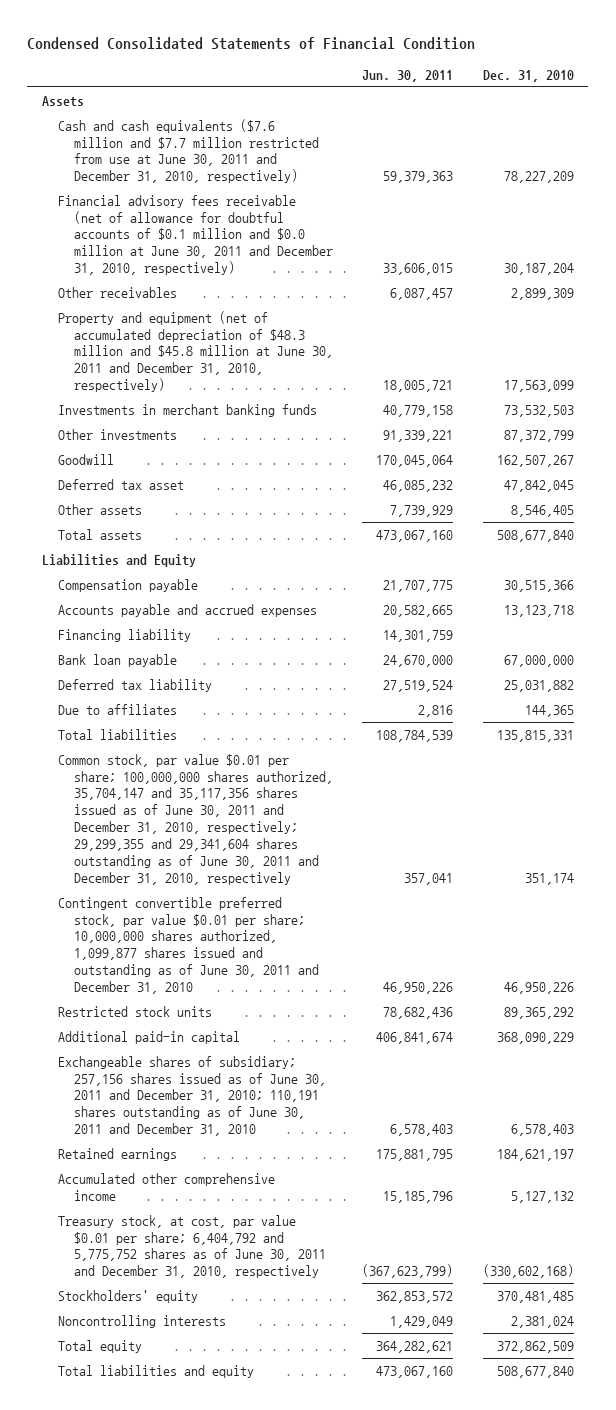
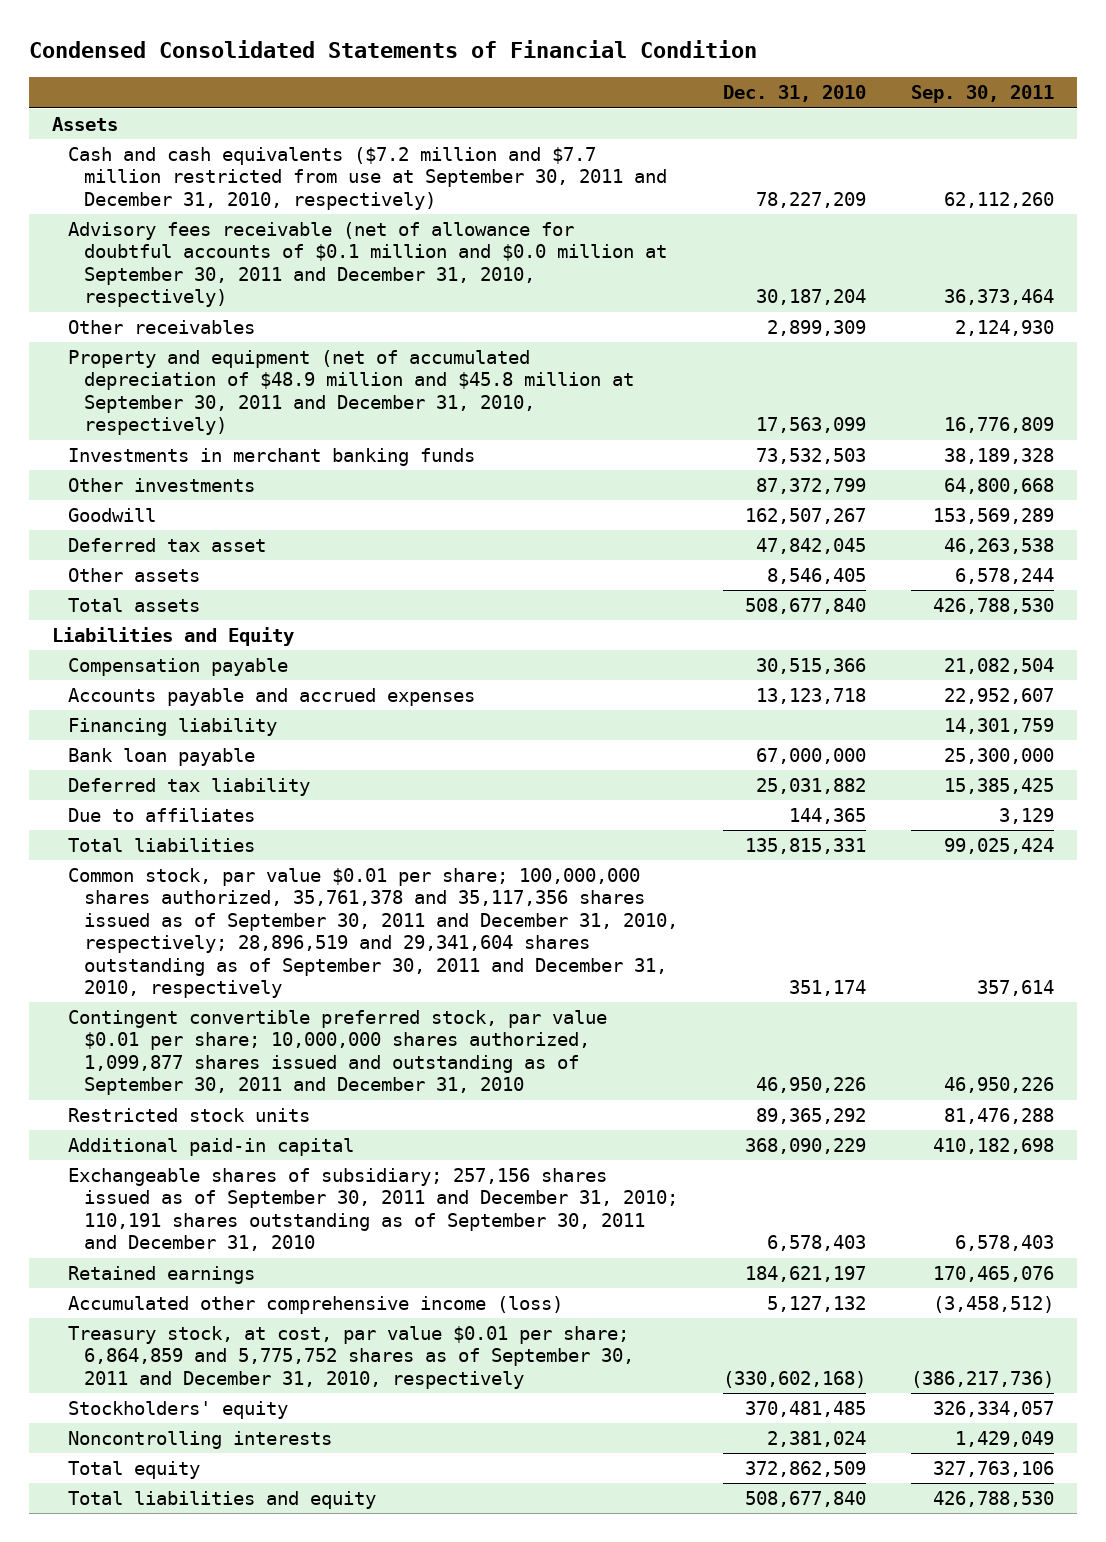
- | Jun. 30, 2011 | Dec. 31, 2010
+ | Dec. 31, 2010 | Sep. 30, 2011
- Cash and cash equivalents ($7.6 million and $7.7 million restricted from use at June 30, 2011 and December 31, 2010, respectively) | 59,379,363 | 78,227,209
- Financial advisory fees receivable (net of allowance for doubtful accounts of $0.1 million and $0.0 million at June 30, 2011 and December 31, 2010, respectively) | 33,606,015 | 30,187,204
+ Cash and cash equivalents ($7.2 million and $7.7 million restricted from use at September 30, 2011 and December 31, 2010, respectively) | 78,227,209 | 62,112,260
+ Advisory fees receivable (net of allowance for doubtful accounts of $0.1 million and $0.0 million at September 30, 2011 and December 31, 2010, respectively) | 30,187,204 | 36,373,464
- Property and equipment (net of accumulated depreciation of $48.3 million and $45.8 million at June 30, 2011 and December 31, 2010, respectively) | 18,005,721 | 17,563,099
+ Property and equipment (net of accumulated depreciation of $48.9 million and $45.8 million at September 30, 2011 and December 31, 2010, respectively) | 17,563,099 | 16,776,809
- Common stock, par value $0.01 per share; 100,000,000 shares authorized, 35,704,147 and 35,117,356 shares issued as of June 30, 2011 and December 31, 2010, respectively; 29,299,355 and 29,341,604 shares outstanding as of June 30, 2011 and December 31, 2010, respectively | 357,041 | 351,174
- Contingent convertible preferred stock, par value $0.01 per share; 10,000,000 shares authorized, 1,099,877 shares issued and outstanding as of June 30, 2011 and December 31, 2010 | 46,950,226 | 46,950,226
+ Common stock, par value $0.01 per share; 100,000,000 shares authorized, 35,761,378 and 35,117,356 shares issued as of September 30, 2011 and December 31, 2010, respectively; 28,896,519 and 29,341,604 shares outstanding as of September 30, 2011 and December 31, 2010, respectively | 351,174 | 357,614
+ Contingent convertible preferred stock, par value $0.01 per share; 10,000,000 shares authorized, 1,099,877 shares issued and outstanding as of September 30, 2011 and December 31, 2010 | 46,950,226 | 46,950,226
- Exchangeable shares of subsidiary; 257,156 shares issued as of June 30, 2011 and December 31, 2010; 110,191 shares outstanding as of June 30, 2011 and December 31, 2010 | 6,578,403 | 6,578,403
+ Exchangeable shares of subsidiary; 257,156 shares issued as of September 30, 2011 and December 31, 2010; 110,191 shares outstanding as of September 30, 2011 and December 31, 2010 | 6,578,403 | 6,578,403
- Accumulated other comprehensive income | 15,185,796 | 5,127,132
- Treasury stock, at cost, par value $0.01 per share; 6,404,792 and 5,775,752 shares as of June 30, 2011 and December 31, 2010, respectively | (367,623,799) | (330,602,168)
+ Accumulated other comprehensive income (loss) | 5,127,132 | (3,458,512)
+ Treasury stock, at cost, par value $0.01 per share; 6,864,859 and 5,775,752 shares as of September 30, 2011 and December 31, 2010, respectively | (330,602,168) | (386,217,736)

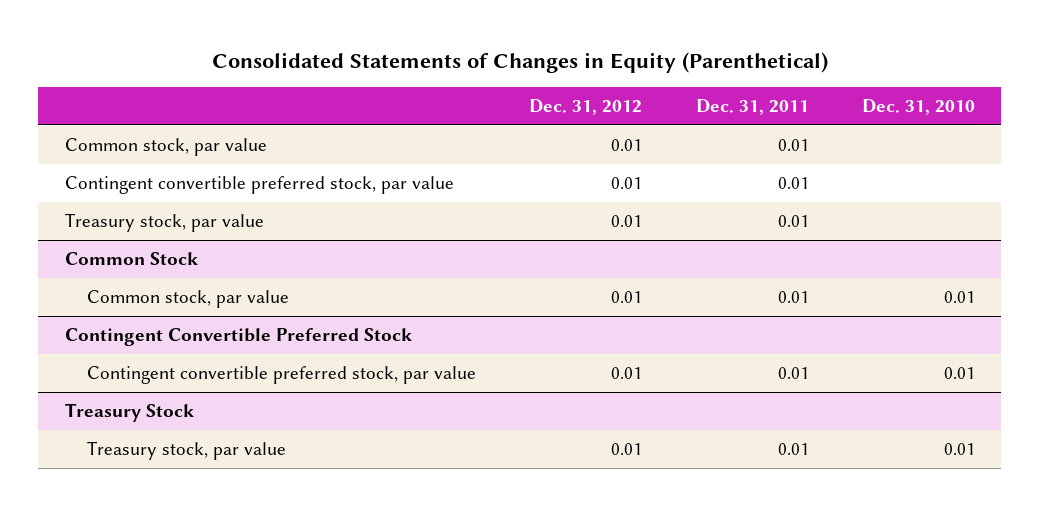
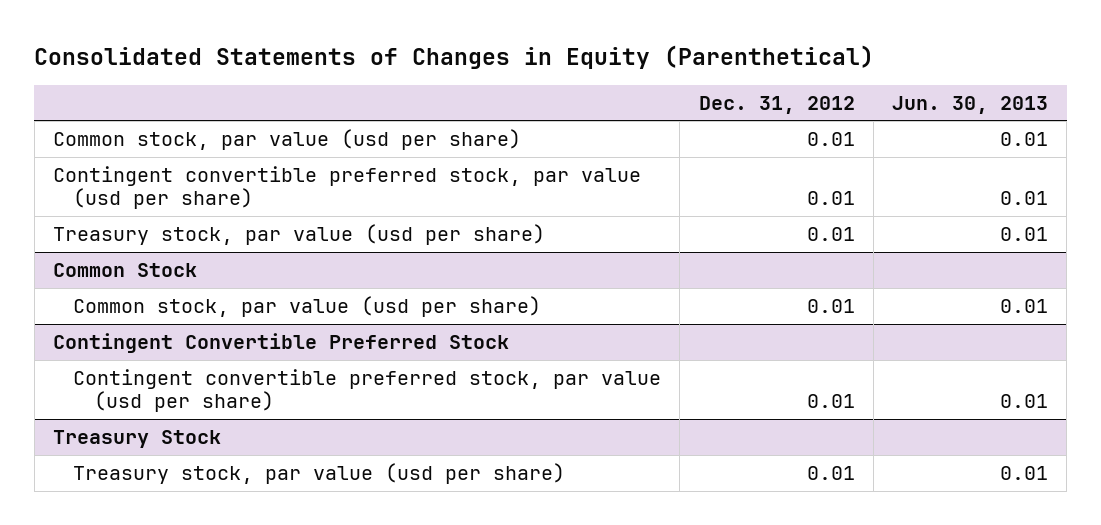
- | Dec. 31, 2012 | Dec. 31, 2011 | Dec. 31, 2010
+ | Dec. 31, 2012 | Jun. 30, 2013
- Common stock, par value | 0.01 | 0.01 |
- Contingent convertible preferred stock, par value | 0.01 | 0.01 |
- Treasury stock, par value | 0.01 | 0.01 |
+ Common stock, par value (usd per share) | 0.01 | 0.01
+ Contingent convertible preferred stock, par value (usd per share) | 0.01 | 0.01
+ Treasury stock, par value (usd per share) | 0.01 | 0.01
@ Common Stock
- Common stock, par value | 0.01 | 0.01 | 0.01
+ Common stock, par value (usd per share) | 0.01 | 0.01
@ Contingent Convertible Preferred Stock
- Contingent convertible preferred stock, par value | 0.01 | 0.01 | 0.01
+ Contingent convertible preferred stock, par value (usd per share) | 0.01 | 0.01
@ Treasury Stock
- Treasury stock, par value | 0.01 | 0.01 | 0.01
+ Treasury stock, par value (usd per share) | 0.01 | 0.01

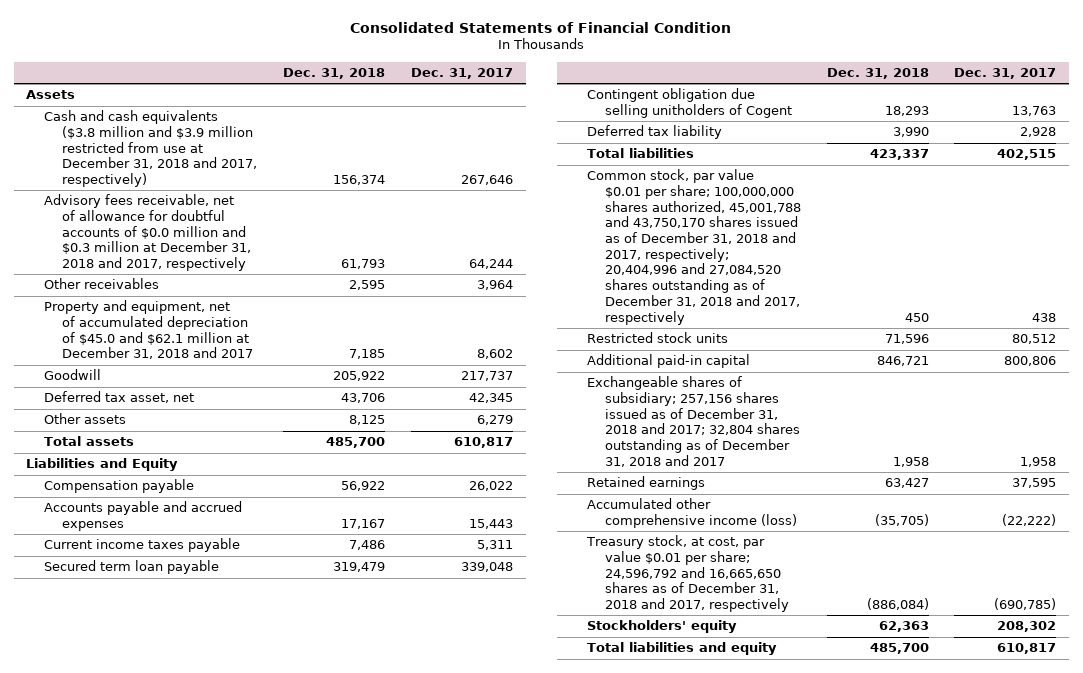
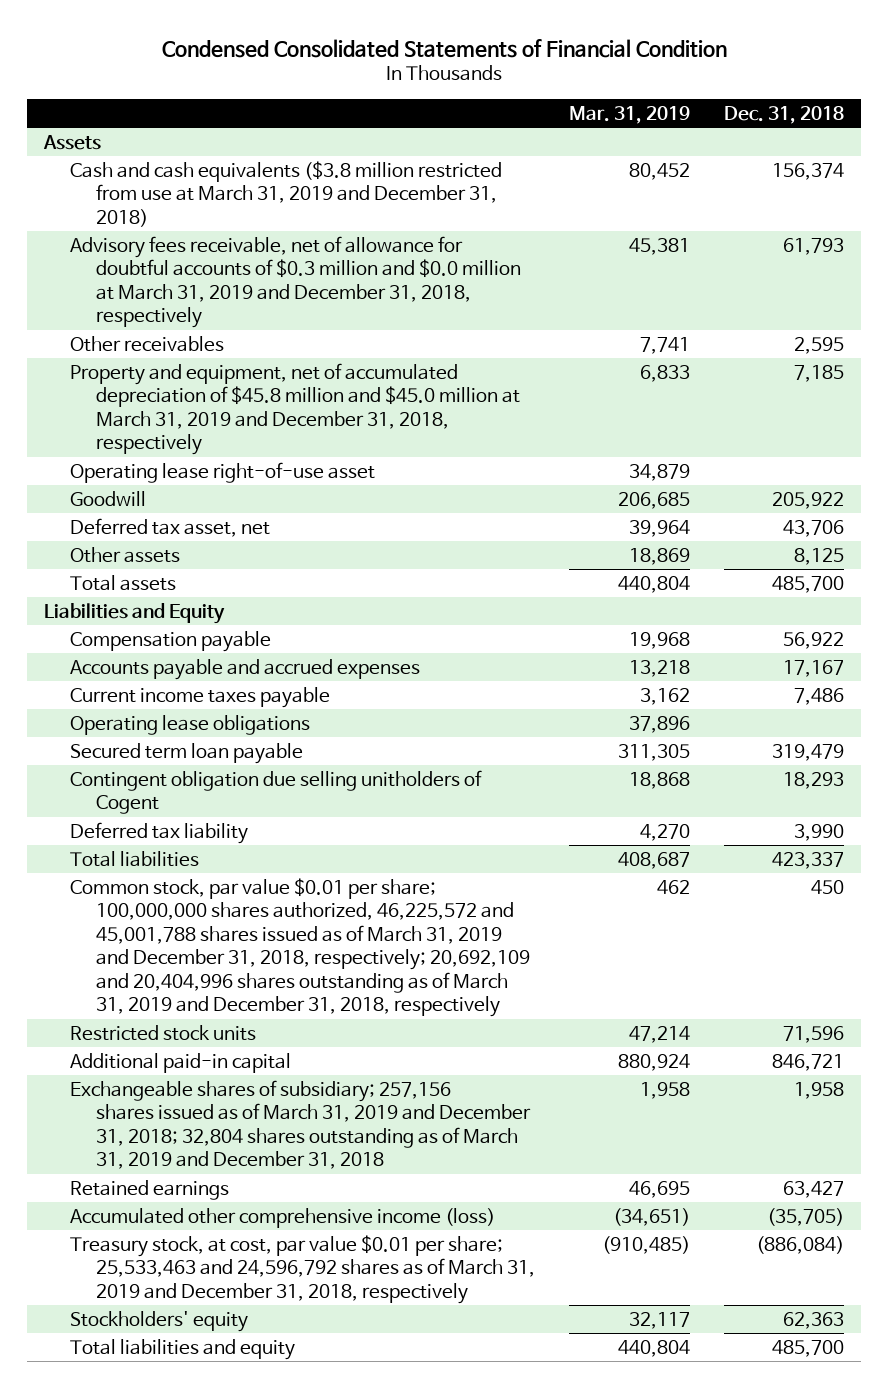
- Consolidated Statements of Financial Condition
+ Condensed Consolidated Statements of Financial Condition
- | Dec. 31, 2018 | Dec. 31, 2017
+ | Mar. 31, 2019 | Dec. 31, 2018
- Cash and cash equivalents ($3.8 million and $3.9 million restricted from use at December 31, 2018 and 2017, respectively) | 156,374 | 267,646
- Advisory fees receivable, net of allowance for doubtful accounts of $0.0 million and $0.3 million at December 31, 2018 and 2017, respectively | 61,793 | 64,244
+ Cash and cash equivalents ($3.8 million restricted from use at March 31, 2019 and December 31, 2018) | 80,452 | 156,374
+ Advisory fees receivable, net of allowance for doubtful accounts of $0.3 million and $0.0 million at March 31, 2019 and December 31, 2018, respectively | 45,381 | 61,793
- Property and equipment, net of accumulated depreciation of $45.0 and $62.1 million at December 31, 2018 and 2017 | 7,185 | 8,602
+ Property and equipment, net of accumulated depreciation of $45.8 million and $45.0 million at March 31, 2019 and December 31, 2018, respectively | 6,833 | 7,185
+ Operating lease right-of-use asset | 34,879 |
+ Operating lease obligations | 37,896 |
- Common stock, par value $0.01 per share; 100,000,000 shares authorized, 45,001,788 and 43,750,170 shares issued as of December 31, 2018 and 2017, respectively; 20,404,996 and 27,084,520 shares outstanding as of December 31, 2018 and 2017, respectively | 450 | 438
+ Common stock, par value $0.01 per share; 100,000,000 shares authorized, 46,225,572 and 45,001,788 shares issued as of March 31, 2019 and December 31, 2018, respectively; 20,692,109 and 20,404,996 shares outstanding as of March 31, 2019 and December 31, 2018, respectively | 462 | 450
- Exchangeable shares of subsidiary; 257,156 shares issued as of December 31, 2018 and 2017; 32,804 shares outstanding as of December 31, 2018 and 2017 | 1,958 | 1,958
+ Exchangeable shares of subsidiary; 257,156 shares issued as of March 31, 2019 and December 31, 2018; 32,804 shares outstanding as of March 31, 2019 and December 31, 2018 | 1,958 | 1,958
- Treasury stock, at cost, par value $0.01 per share; 24,596,792 and 16,665,650 shares as of December 31, 2018 and 2017, respectively | (886,084) | (690,785)
+ Treasury stock, at cost, par value $0.01 per share; 25,533,463 and 24,596,792 shares as of March 31, 2019 and December 31, 2018, respectively | (910,485) | (886,084)

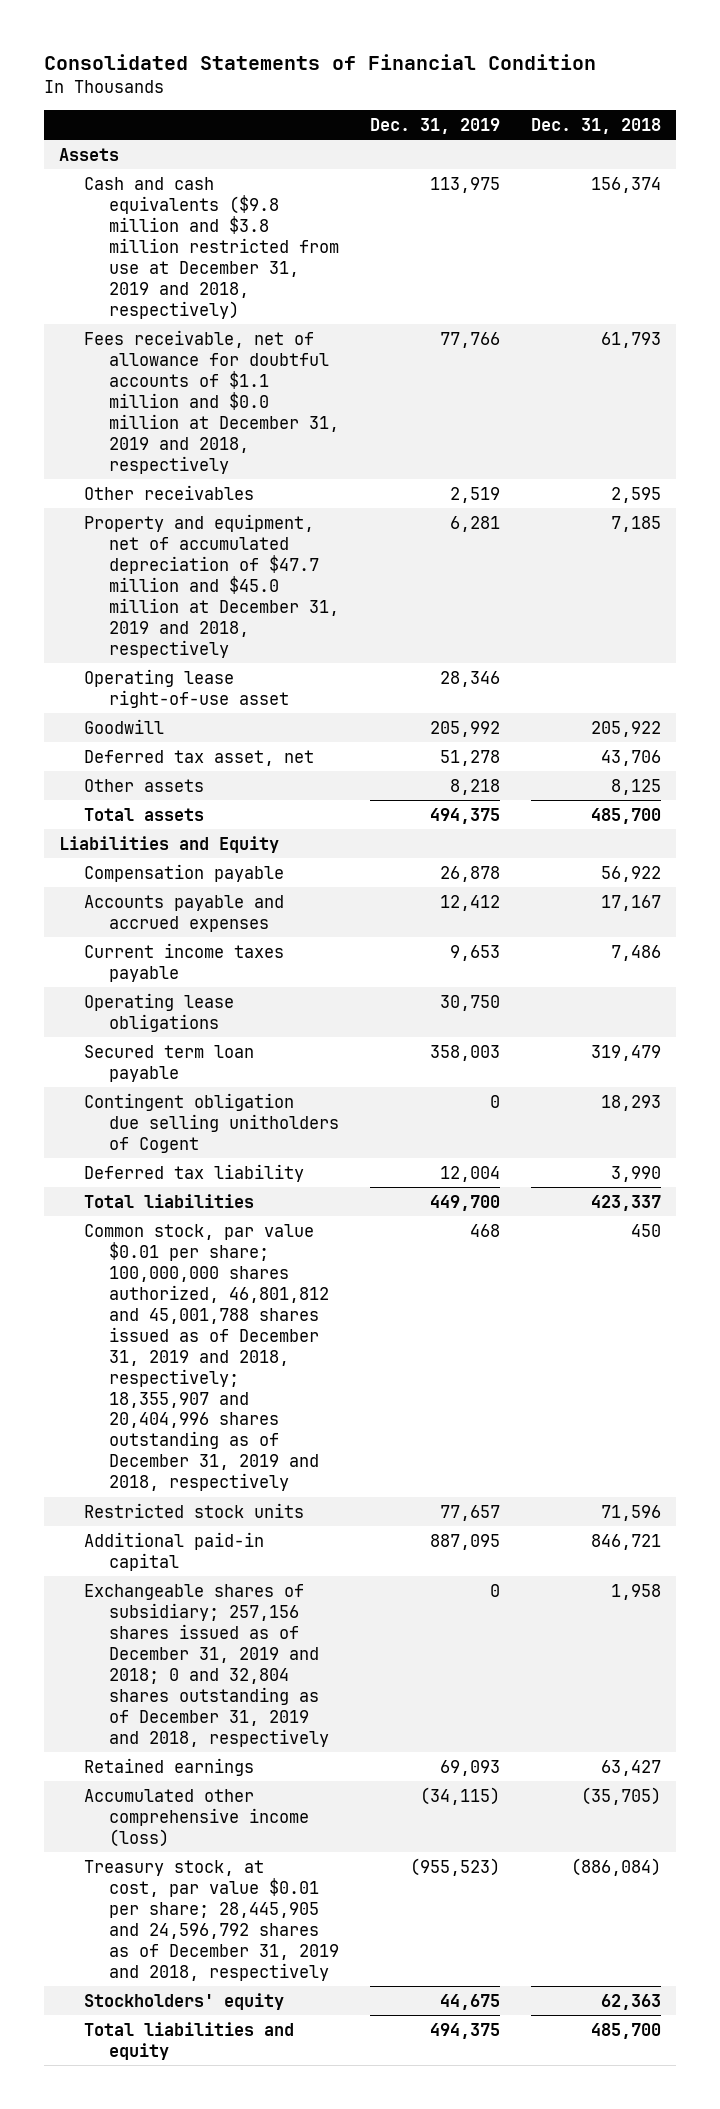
- Condensed Consolidated Statements of Financial Condition
+ Consolidated Statements of Financial Condition
- | Mar. 31, 2019 | Dec. 31, 2018
+ | Dec. 31, 2019 | Dec. 31, 2018
- Cash and cash equivalents ($3.8 million restricted from use at March 31, 2019 and December 31, 2018) | 80,452 | 156,374
- Advisory fees receivable, net of allowance for doubtful accounts of $0.3 million and $0.0 million at March 31, 2019 and December 31, 2018, respectively | 45,381 | 61,793
+ Cash and cash equivalents ($9.8 million and $3.8 million restricted from use at December 31, 2019 and 2018, respectively) | 113,975 | 156,374
+ Fees receivable, net of allowance for doubtful accounts of $1.1 million and $0.0 million at December 31, 2019 and 2018, respectively | 77,766 | 61,793
- Property and equipment, net of accumulated depreciation of $45.8 million and $45.0 million at March 31, 2019 and December 31, 2018, respectively | 6,833 | 7,185
+ Property and equipment, net of accumulated depreciation of $47.7 million and $45.0 million at December 31, 2019 and 2018, respectively | 6,281 | 7,185
- Common stock, par value $0.01 per share; 100,000,000 shares authorized, 46,225,572 and 45,001,788 shares issued as of March 31, 2019 and December 31, 2018, respectively; 20,692,109 and 20,404,996 shares outstanding as of March 31, 2019 and December 31, 2018, respectively | 462 | 450
+ Common stock, par value $0.01 per share; 100,000,000 shares authorized, 46,801,812 and 45,001,788 shares issued as of December 31, 2019 and 2018, respectively; 18,355,907 and 20,404,996 shares outstanding as of December 31, 2019 and 2018, respectively | 468 | 450
- Exchangeable shares of subsidiary; 257,156 shares issued as of March 31, 2019 and December 31, 2018; 32,804 shares outstanding as of March 31, 2019 and December 31, 2018 | 1,958 | 1,958
+ Exchangeable shares of subsidiary; 257,156 shares issued as of December 31, 2019 and 2018; 0 and 32,804 shares outstanding as of December 31, 2019 and 2018, respectively | 0 | 1,958
- Treasury stock, at cost, par value $0.01 per share; 25,533,463 and 24,596,792 shares as of March 31, 2019 and December 31, 2018, respectively | (910,485) | (886,084)
+ Treasury stock, at cost, par value $0.01 per share; 28,445,905 and 24,596,792 shares as of December 31, 2019 and 2018, respectively | (955,523) | (886,084)

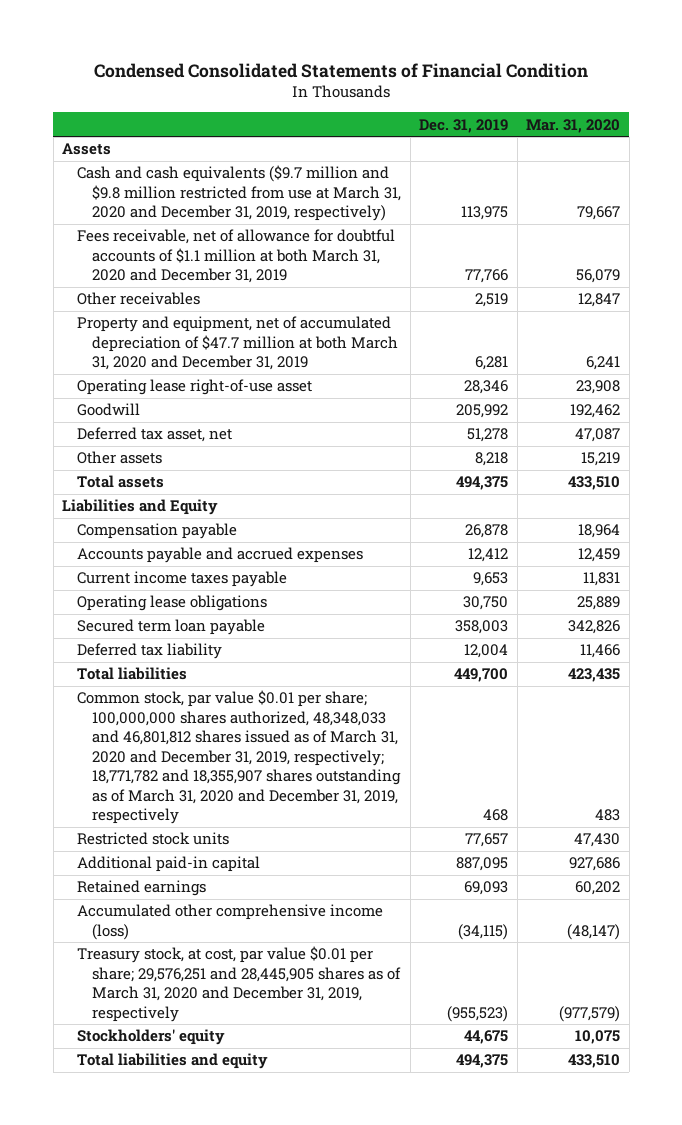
- Consolidated Statements of Financial Condition
+ Condensed Consolidated Statements of Financial Condition
- | Dec. 31, 2019 | Dec. 31, 2018
+ | Dec. 31, 2019 | Mar. 31, 2020
- Cash and cash equivalents ($9.8 million and $3.8 million restricted from use at December 31, 2019 and 2018, respectively) | 113,975 | 156,374
- Fees receivable, net of allowance for doubtful accounts of $1.1 million and $0.0 million at December 31, 2019 and 2018, respectively | 77,766 | 61,793
+ Cash and cash equivalents ($9.7 million and $9.8 million restricted from use at March 31, 2020 and December 31, 2019, respectively) | 113,975 | 79,667
+ Fees receivable, net of allowance for doubtful accounts of $1.1 million at both March 31, 2020 and December 31, 2019 | 77,766 | 56,079
- Property and equipment, net of accumulated depreciation of $47.7 million and $45.0 million at December 31, 2019 and 2018, respectively | 6,281 | 7,185
+ Property and equipment, net of accumulated depreciation of $47.7 million at both March 31, 2020 and December 31, 2019 | 6,281 | 6,241
- Contingent obligation due selling unitholders of Cogent | 0 | 18,293
- Common stock, par value $0.01 per share; 100,000,000 shares authorized, 46,801,812 and 45,001,788 shares issued as of December 31, 2019 and 2018, respectively; 18,355,907 and 20,404,996 shares outstanding as of December 31, 2019 and 2018, respectively | 468 | 450
+ Common stock, par value $0.01 per share; 100,000,000 shares authorized, 48,348,033 and 46,801,812 shares issued as of March 31, 2020 and December 31, 2019, respectively; 18,771,782 and 18,355,907 shares outstanding as of March 31, 2020 and December 31, 2019, respectively | 468 | 483
- Exchangeable shares of subsidiary; 257,156 shares issued as of December 31, 2019 and 2018; 0 and 32,804 shares outstanding as of December 31, 2019 and 2018, respectively | 0 | 1,958
- Treasury stock, at cost, par value $0.01 per share; 28,445,905 and 24,596,792 shares as of December 31, 2019 and 2018, respectively | (955,523) | (886,084)
+ Treasury stock, at cost, par value $0.01 per share; 29,576,251 and 28,445,905 shares as of March 31, 2020 and December 31, 2019, respectively | (955,523) | (977,579)

